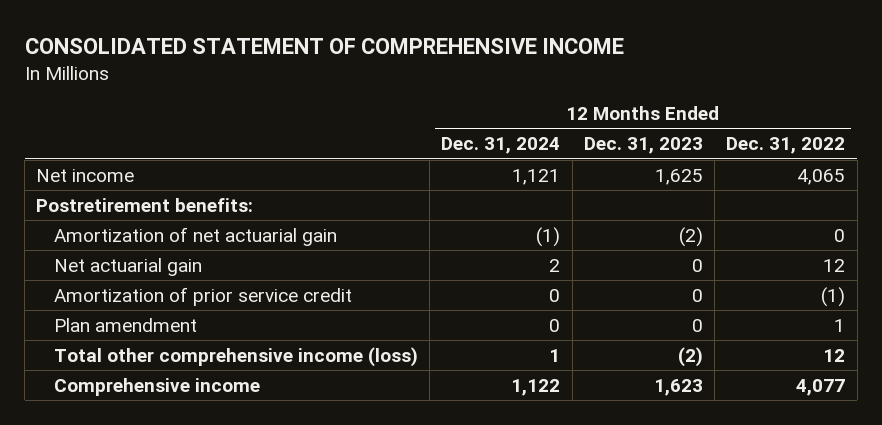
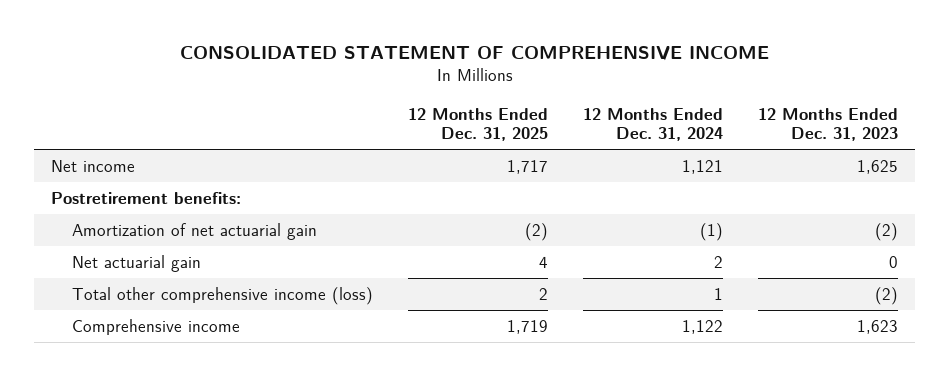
- | 12 Months Ended Dec. 31, 2024 | 12 Months Ended Dec. 31, 2023 | 12 Months Ended Dec. 31, 2022
+ | 12 Months Ended Dec. 31, 2025 | 12 Months Ended Dec. 31, 2024 | 12 Months Ended Dec. 31, 2023
- Amortization of prior service credit | 0 | 0 | (1)
- Plan amendment | 0 | 0 | 1

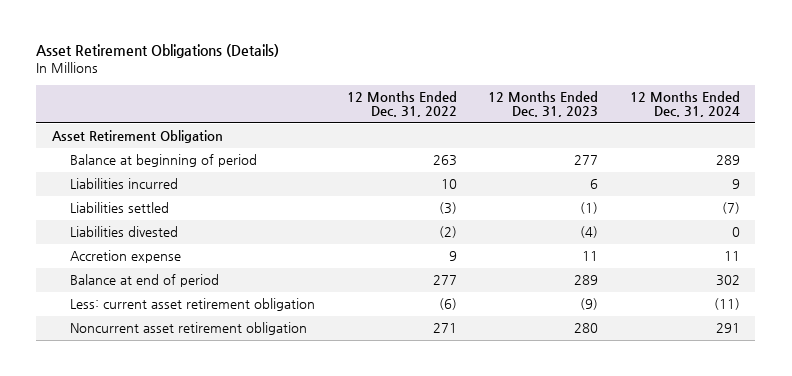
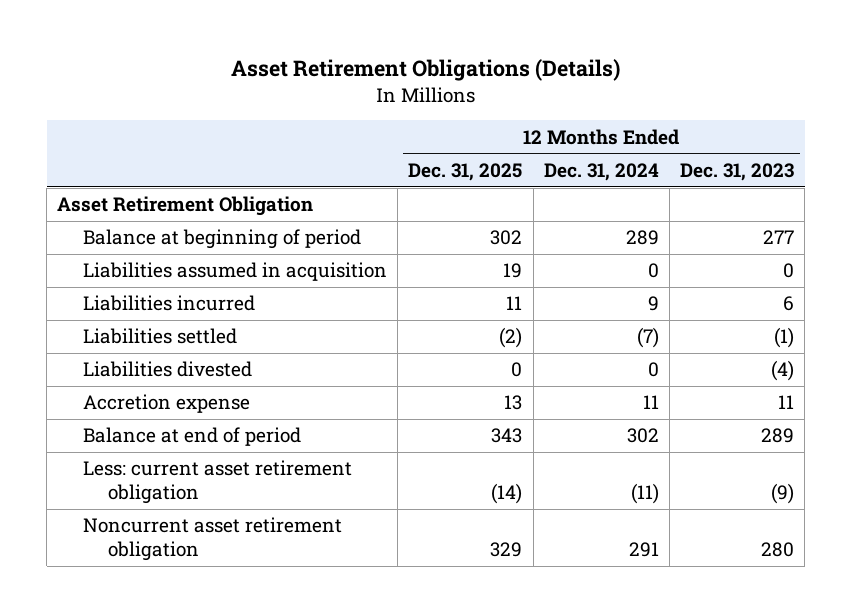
- | 12 Months Ended Dec. 31, 2022 | 12 Months Ended Dec. 31, 2023 | 12 Months Ended Dec. 31, 2024
+ | 12 Months Ended Dec. 31, 2025 | 12 Months Ended Dec. 31, 2024 | 12 Months Ended Dec. 31, 2023
+ Liabilities assumed in acquisition | 19 | 0 | 0

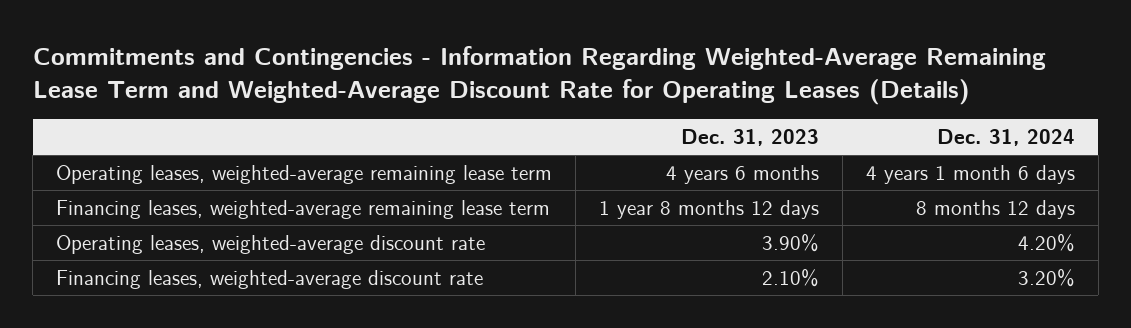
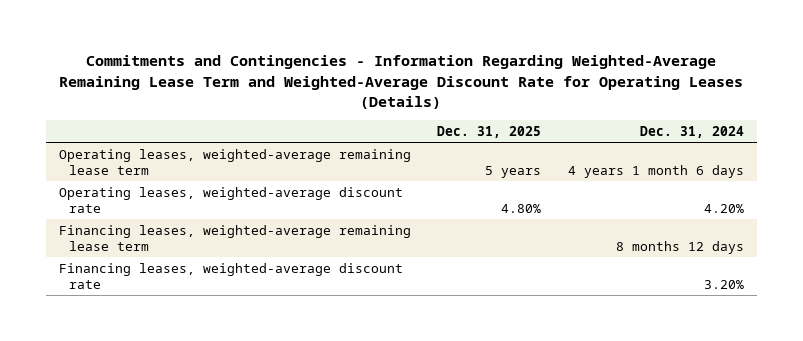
- | Dec. 31, 2023 | Dec. 31, 2024
+ | Dec. 31, 2025 | Dec. 31, 2024
moved down: Financing leases, weighted-average remaining lease term | | 8 months 12 days

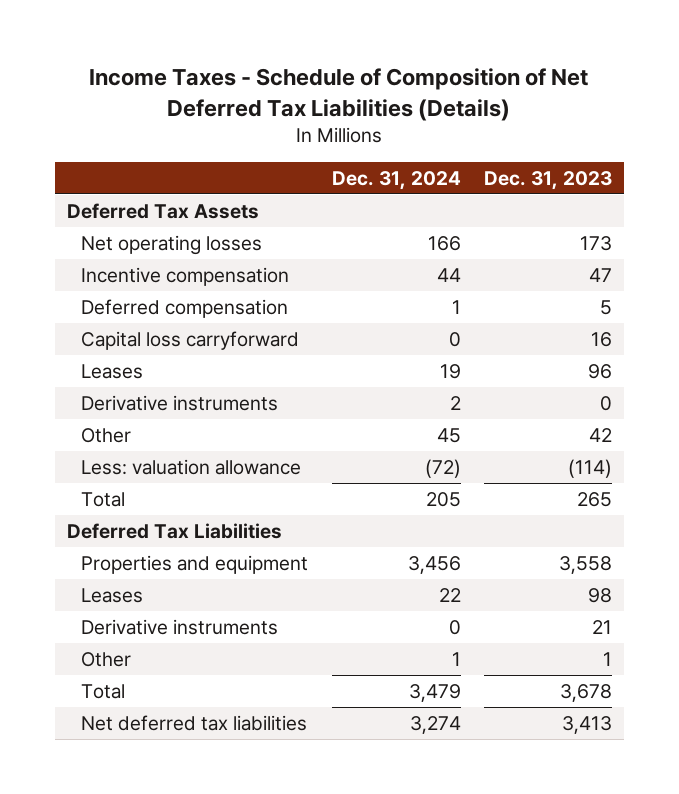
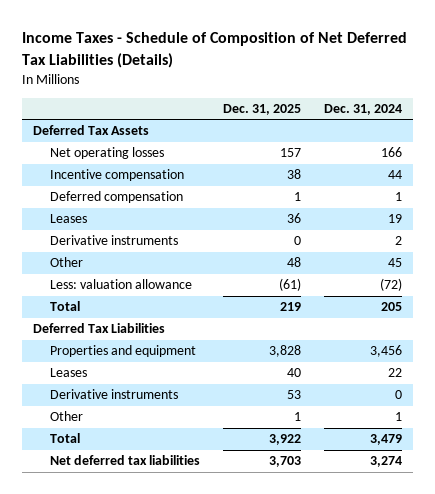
- | Dec. 31, 2024 | Dec. 31, 2023
+ | Dec. 31, 2025 | Dec. 31, 2024
- Capital loss carryforward | 0 | 16

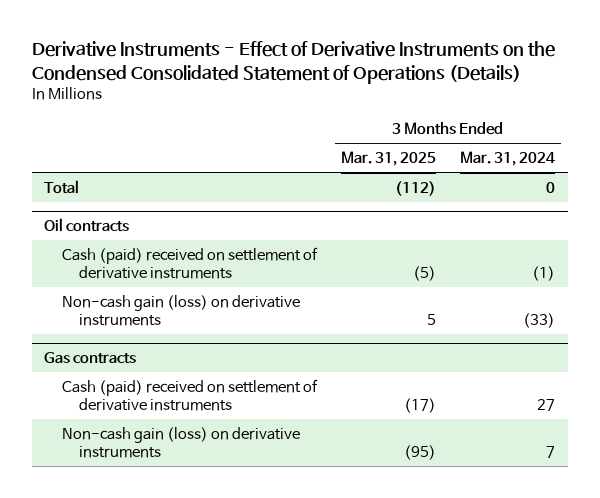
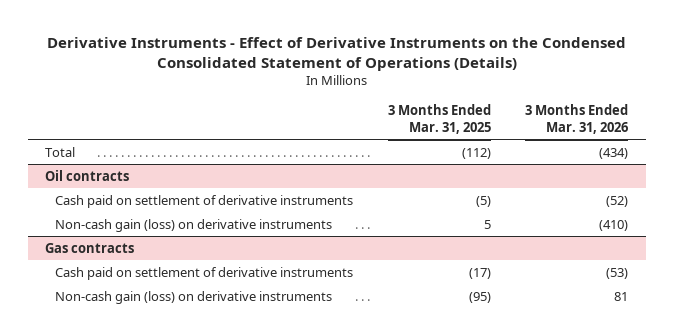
- | 3 Months Ended Mar. 31, 2025 | 3 Months Ended Mar. 31, 2024
+ | 3 Months Ended Mar. 31, 2025 | 3 Months Ended Mar. 31, 2026
@ Oil contracts
- Cash (paid) received on settlement of derivative instruments | (5) | (1)
+ Cash paid on settlement of derivative instruments | (5) | (52)
@ Gas contracts
- Cash (paid) received on settlement of derivative instruments | (17) | 27
+ Cash paid on settlement of derivative instruments | (17) | (53)

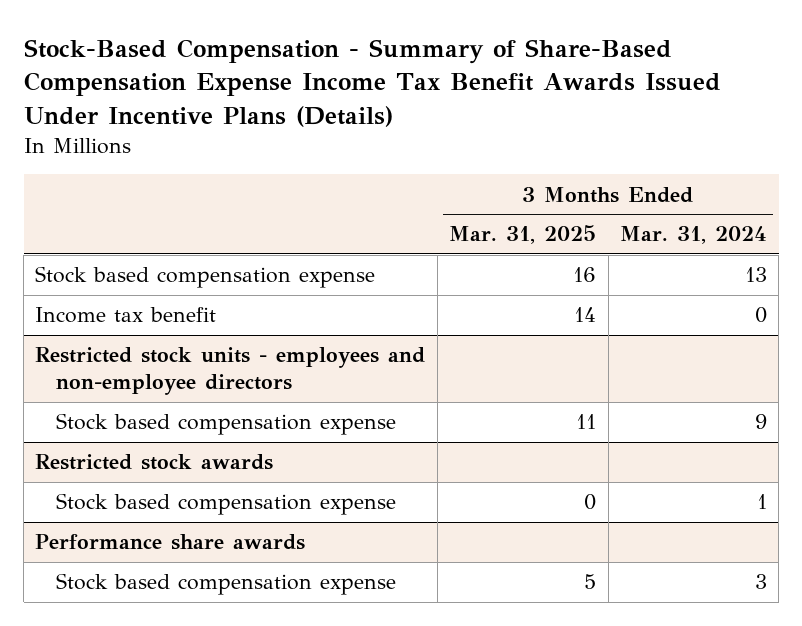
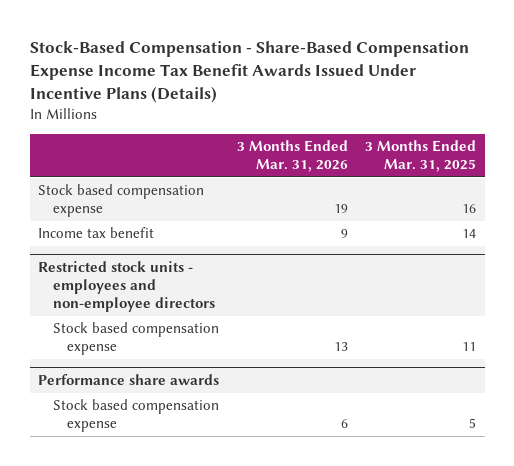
- Stock-Based Compensation - Summary of Share-Based Compensation Expense Income Tax Benefit Awards Issued Under Incentive Plans (Details)
+ Stock-Based Compensation - Share-Based Compensation Expense Income Tax Benefit Awards Issued Under Incentive Plans (Details)
- | 3 Months Ended Mar. 31, 2025 | 3 Months Ended Mar. 31, 2024
+ | 3 Months Ended Mar. 31, 2026 | 3 Months Ended Mar. 31, 2025
- Restricted stock awards
- Stock based compensation expense | 0 | 1

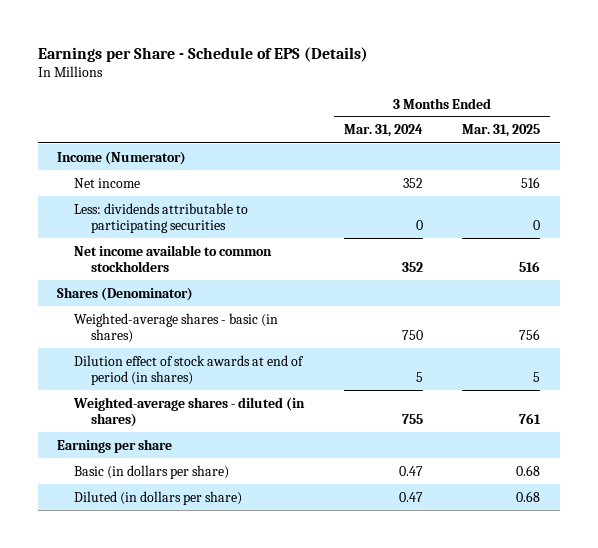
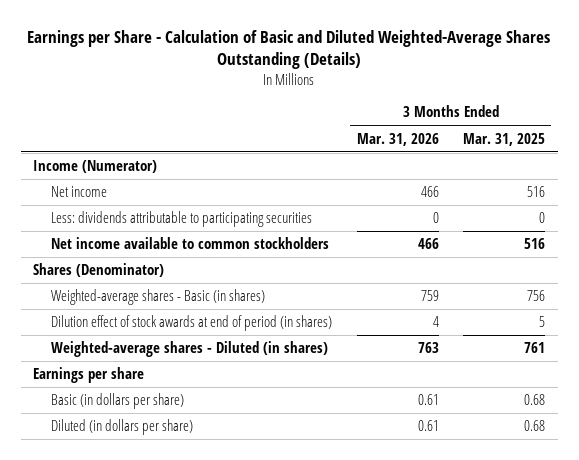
- Earnings per Share - Schedule of EPS (Details)
+ Earnings per Share - Calculation of Basic and Diluted Weighted-Average Shares Outstanding (Details)
- | 3 Months Ended Mar. 31, 2024 | 3 Months Ended Mar. 31, 2025
+ | 3 Months Ended Mar. 31, 2026 | 3 Months Ended Mar. 31, 2025
- Weighted-average shares - basic (in shares) | 750 | 756
+ Weighted-average shares - Basic (in shares) | 759 | 756
- Weighted-average shares - diluted (in shares) | 755 | 761
+ Weighted-average shares - Diluted (in shares) | 763 | 761

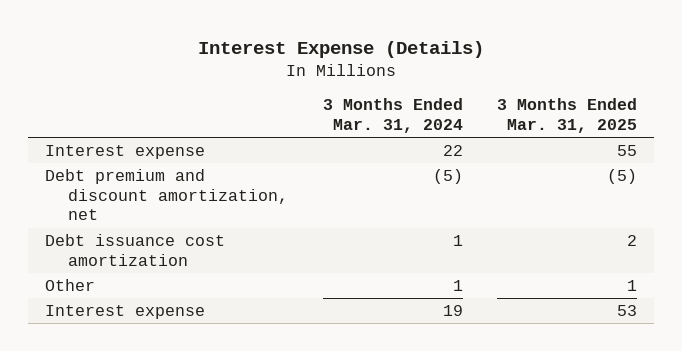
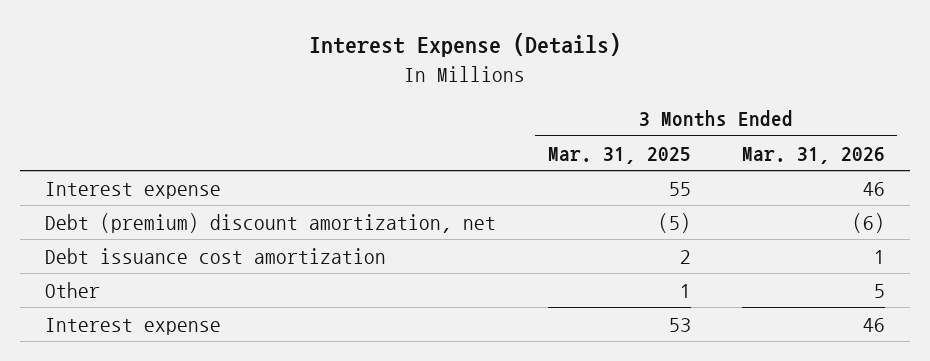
- | 3 Months Ended Mar. 31, 2024 | 3 Months Ended Mar. 31, 2025
+ | 3 Months Ended Mar. 31, 2025 | 3 Months Ended Mar. 31, 2026
- Debt premium and discount amortization, net | (5) | (5)
+ Debt (premium) discount amortization, net | (5) | (6)

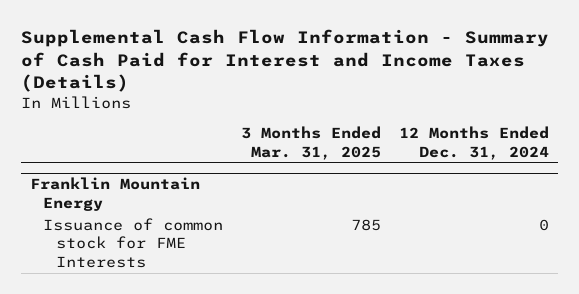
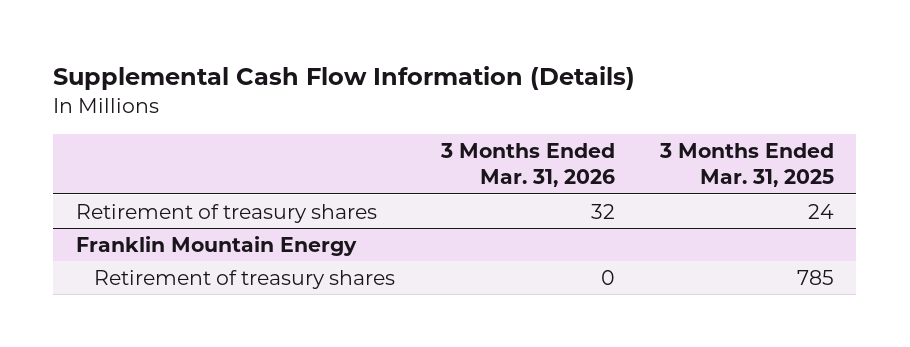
- Supplemental Cash Flow Information - Summary of Cash Paid for Interest and Income Taxes (Details)
+ Supplemental Cash Flow Information (Details)
- | 3 Months Ended Mar. 31, 2025 | 12 Months Ended Dec. 31, 2024
+ | 3 Months Ended Mar. 31, 2026 | 3 Months Ended Mar. 31, 2025
+ Retirement of treasury shares | 32 | 24
@ Franklin Mountain Energy
- Issuance of common stock for FME Interests | 785 | 0
+ Retirement of treasury shares | 0 | 785

